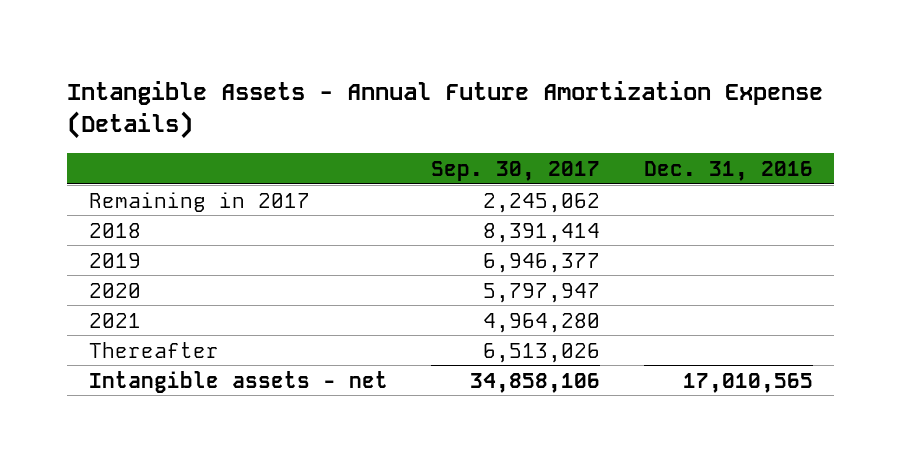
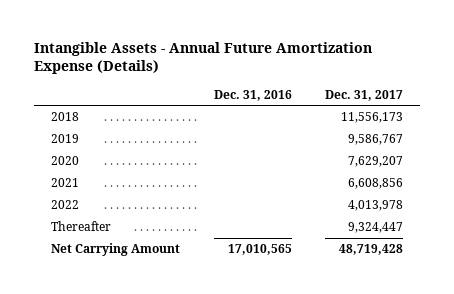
- | Sep. 30, 2017 | Dec. 31, 2016
+ | Dec. 31, 2016 | Dec. 31, 2017
- Remaining in 2017 | 2,245,062 |
+ 2022 | | 4,013,978
- Intangible assets - net | 34,858,106 | 17,010,565
+ Net Carrying Amount | 17,010,565 | 48,719,428

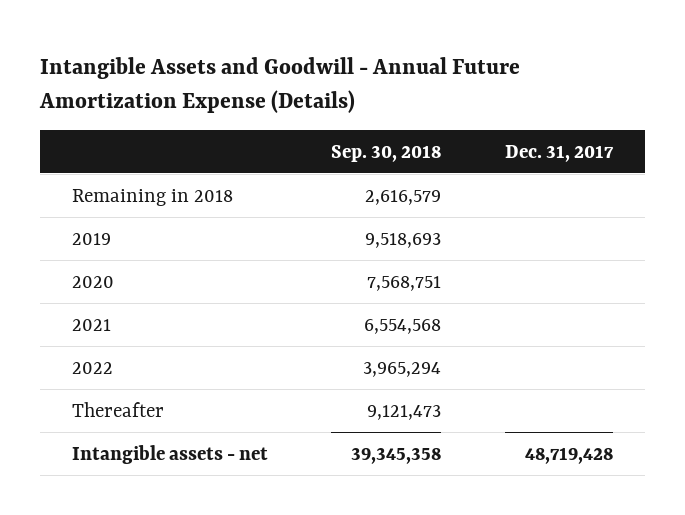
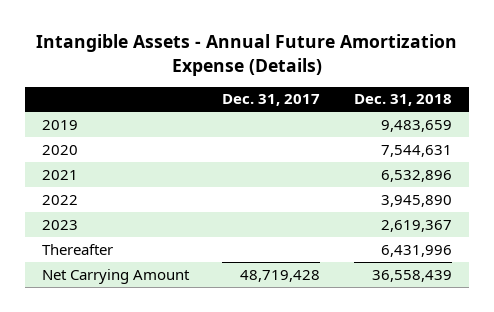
- Intangible Assets and Goodwill - Annual Future Amortization Expense (Details)
+ Intangible Assets - Annual Future Amortization Expense (Details)
- | Sep. 30, 2018 | Dec. 31, 2017
+ | Dec. 31, 2017 | Dec. 31, 2018
- Remaining in 2018 | 2,616,579 |
+ 2023 | | 2,619,367
- Intangible assets - net | 39,345,358 | 48,719,428
+ Net Carrying Amount | 48,719,428 | 36,558,439

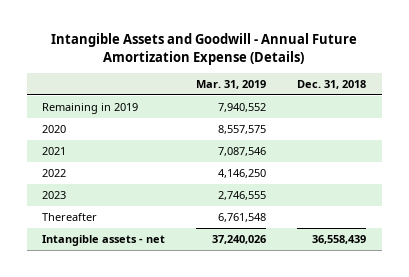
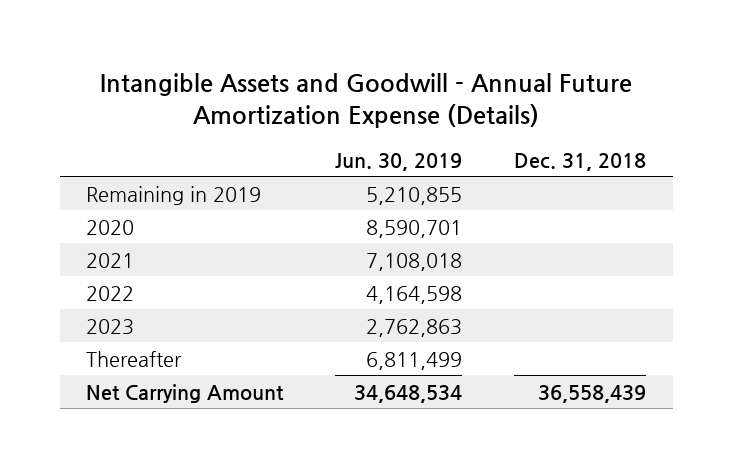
- | Mar. 31, 2019 | Dec. 31, 2018
+ | Jun. 30, 2019 | Dec. 31, 2018
- Intangible assets - net | 37,240,026 | 36,558,439
+ Net Carrying Amount | 34,648,534 | 36,558,439

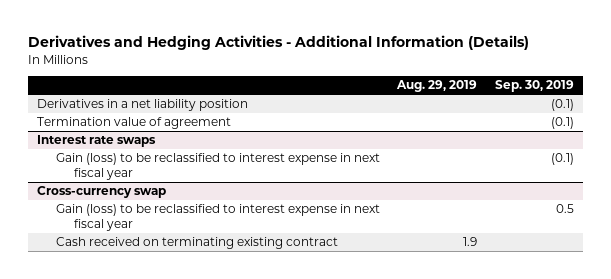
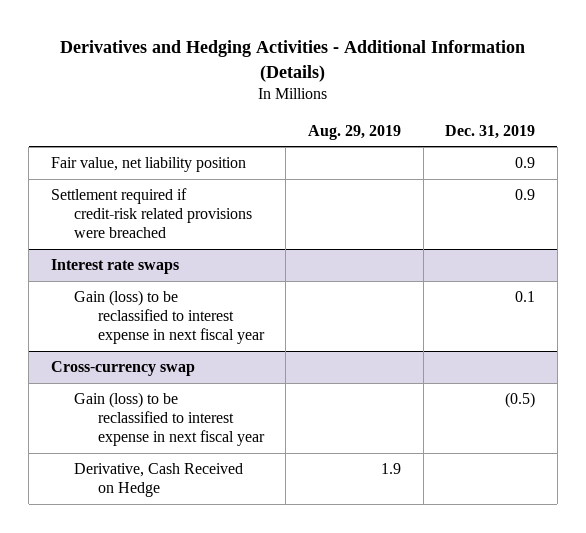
- | Aug. 29, 2019 | Sep. 30, 2019
+ | Aug. 29, 2019 | Dec. 31, 2019
- Derivatives in a net liability position | | (0.1)
- Termination value of agreement | | (0.1)
+ Fair value, net liability position | | 0.9
+ Settlement required if credit-risk related provisions were breached | | 0.9
@ Cross-currency swap
- Cash received on terminating existing contract | 1.9 |
+ Derivative, Cash Received on Hedge | 1.9 |

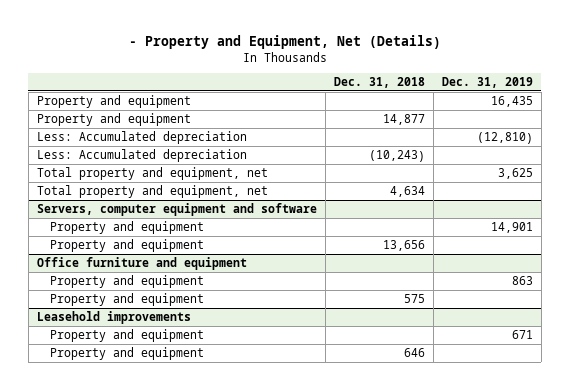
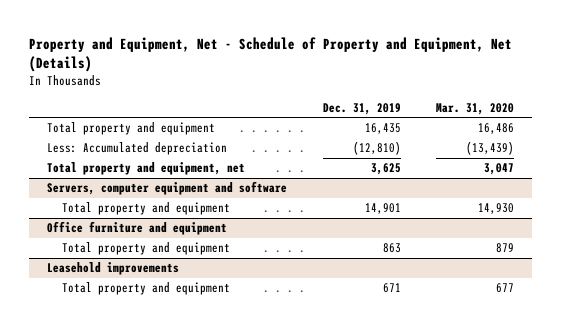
- - Property and Equipment, Net (Details)
+ Property and Equipment, Net - Schedule of Property and Equipment, Net (Details)
- | Dec. 31, 2018 | Dec. 31, 2019
+ | Dec. 31, 2019 | Mar. 31, 2020
- Property and equipment | | 16,435
- Property and equipment | 14,877 |
+ Total property and equipment | 16,435 | 16,486
- Less: Accumulated depreciation | (10,243) |
- Total property and equipment, net | 4,634 |
@ Servers, computer equipment and software
- Property and equipment | | 14,901
- Property and equipment | 13,656 |
+ Total property and equipment | 14,901 | 14,930
@ Office furniture and equipment
- Property and equipment | | 863
- Property and equipment | 575 |
+ Total property and equipment | 863 | 879
@ Leasehold improvements
- Property and equipment | | 671
- Property and equipment | 646 |
+ Total property and equipment | 671 | 677

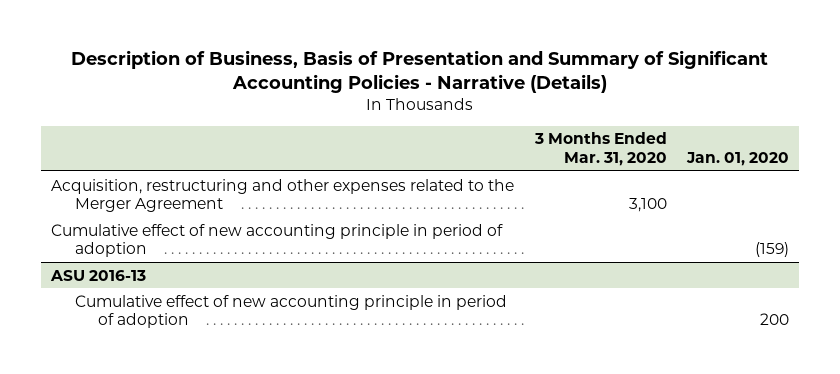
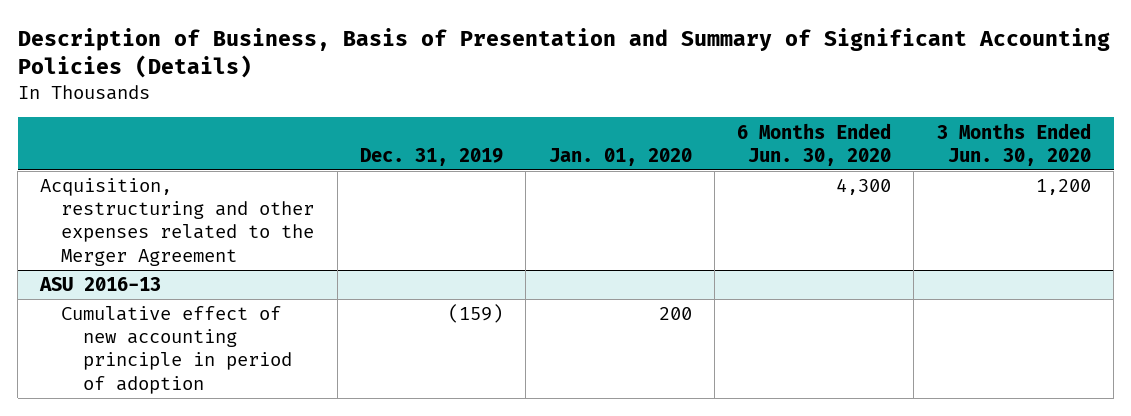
- Description of Business, Basis of Presentation and Summary of Significant Accounting Policies - Narrative (Details)
+ Description of Business, Basis of Presentation and Summary of Significant Accounting Policies (Details)
- | 3 Months Ended Mar. 31, 2020 | Jan. 01, 2020
+ | Dec. 31, 2019 | Jan. 01, 2020 | 6 Months Ended Jun. 30, 2020 | 3 Months Ended Jun. 30, 2020
- Cumulative effect of new accounting principle in period of adoption | | (159)

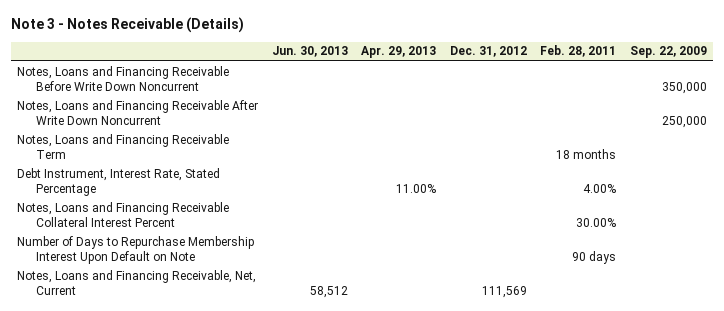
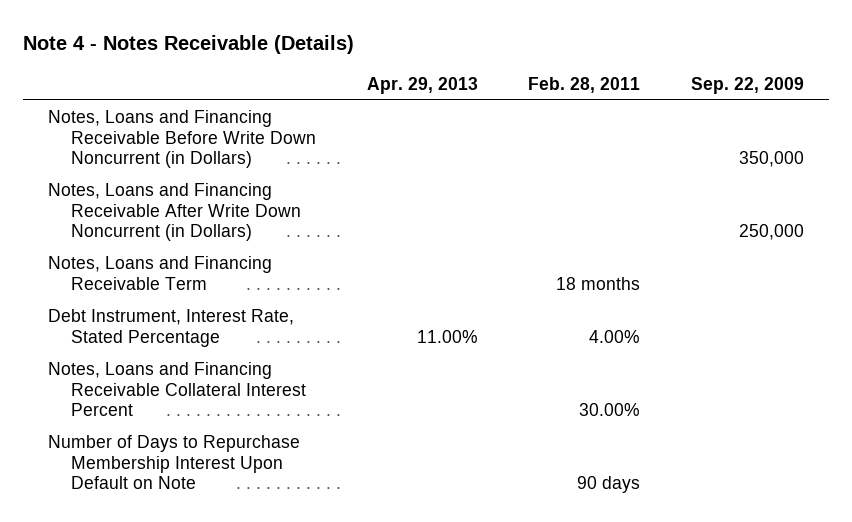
- Note 3 - Notes Receivable (Details)
+ Note 4 - Notes Receivable (Details)
- | Jun. 30, 2013 | Apr. 29, 2013 | Dec. 31, 2012 | Feb. 28, 2011 | Sep. 22, 2009
+ | Apr. 29, 2013 | Feb. 28, 2011 | Sep. 22, 2009
- Notes, Loans and Financing Receivable Before Write Down Noncurrent | | | | | 350,000
- Notes, Loans and Financing Receivable After Write Down Noncurrent | | | | | 250,000
+ Notes, Loans and Financing Receivable Before Write Down Noncurrent (in Dollars) | | | 350,000
+ Notes, Loans and Financing Receivable After Write Down Noncurrent (in Dollars) | | | 250,000
- Notes, Loans and Financing Receivable, Net, Current | 58,512 | | 111,569 | |

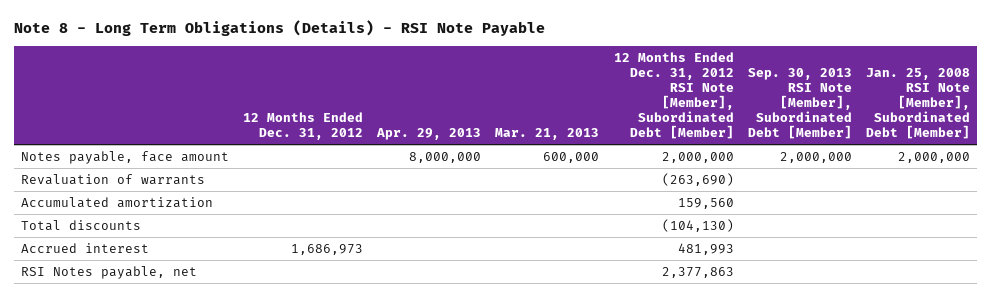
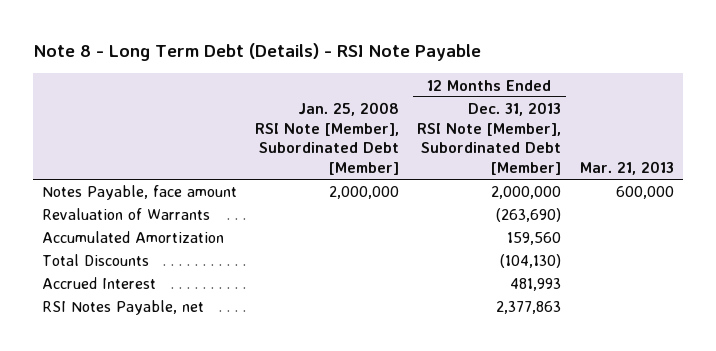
- Note 8 - Long Term Obligations (Details) - RSI Note Payable
+ Note 8 - Long Term Debt (Details) - RSI Note Payable
- | 12 Months Ended Dec. 31, 2012 | Apr. 29, 2013 | Mar. 21, 2013 | 12 Months Ended Dec. 31, 2012 RSI Note [Member], Subordinated Debt [Member] | Sep. 30, 2013 RSI Note [Member], Subordinated Debt [Member] | Jan. 25, 2008 RSI Note [Member], Subordinated Debt [Member]
+ | Jan. 25, 2008 RSI Note [Member], Subordinated Debt [Member] | 12 Months Ended Dec. 31, 2013 RSI Note [Member], Subordinated Debt [Member] | Mar. 21, 2013
- Notes payable, face amount | | 8,000,000 | 600,000 | 2,000,000 | 2,000,000 | 2,000,000
- Revaluation of warrants | | | | (263,690) | |
- Accumulated amortization | | | | 159,560 | |
- Total discounts | | | | (104,130) | |
- Accrued interest | 1,686,973 | | | 481,993 | |
- RSI Notes payable, net | | | | 2,377,863 | |
+ Notes Payable, face amount | 2,000,000 | 2,000,000 | 600,000
+ Revaluation of Warrants | | (263,690) |
+ Accumulated Amortization | | 159,560 |
+ Total Discounts | | (104,130) |
+ Accrued Interest | | 481,993 |
+ RSI Notes Payable, net | | 2,377,863 |

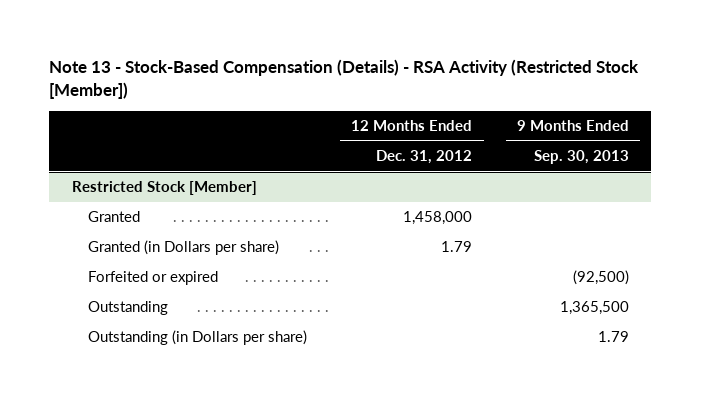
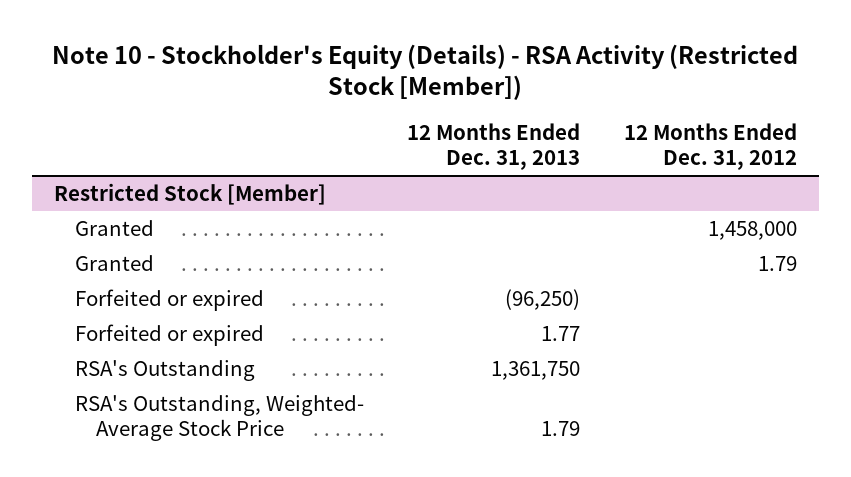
- Note 13 - Stock-Based Compensation (Details) - RSA Activity (Restricted Stock [Member])
+ Note 10 - Stockholder's Equity (Details) - RSA Activity (Restricted Stock [Member])
- | 12 Months Ended Dec. 31, 2012 | 9 Months Ended Sep. 30, 2013
+ | 12 Months Ended Dec. 31, 2013 | 12 Months Ended Dec. 31, 2012
@ Restricted Stock [Member]
- Granted (in Dollars per share) | 1.79 |
+ Granted | | 1.79
- Outstanding | | 1,365,500
- Outstanding (in Dollars per share) | | 1.79
+ Forfeited or expired | 1.77 |
+ RSA's Outstanding | 1,361,750 |
+ RSA's Outstanding, Weighted- Average Stock Price | 1.79 |

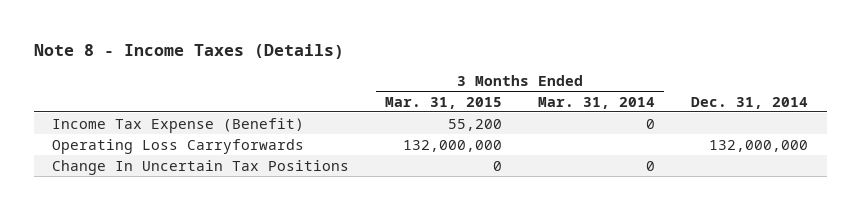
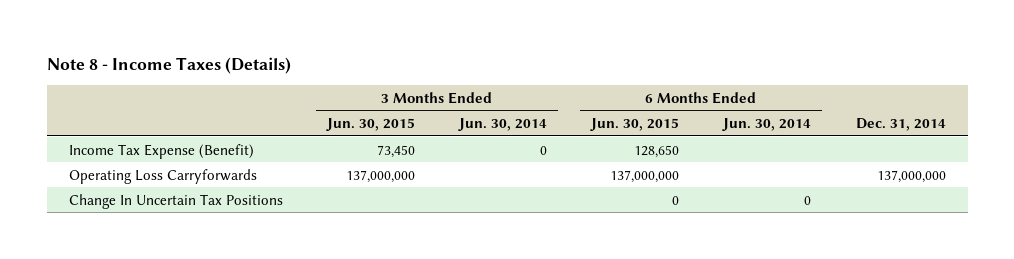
- | 3 Months Ended Mar. 31, 2015 | 3 Months Ended Mar. 31, 2014 | Dec. 31, 2014
+ | 3 Months Ended Jun. 30, 2015 | 3 Months Ended Jun. 30, 2014 | 6 Months Ended Jun. 30, 2015 | 6 Months Ended Jun. 30, 2014 | Dec. 31, 2014
- Operating Loss Carryforwards | 132,000,000 | | 132,000,000
+ Operating Loss Carryforwards | 137,000,000 | | 137,000,000 | | 137,000,000

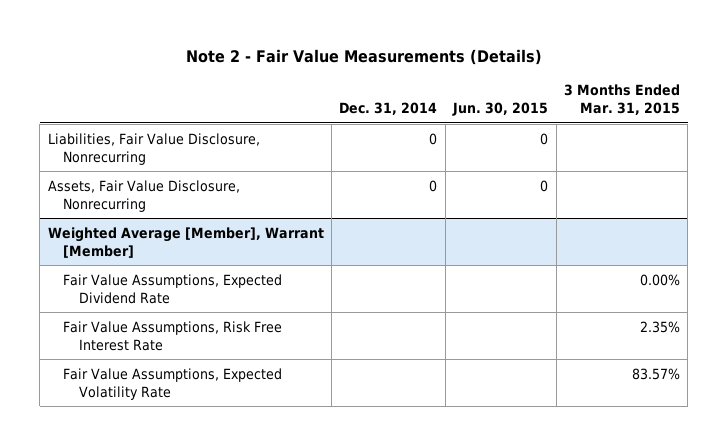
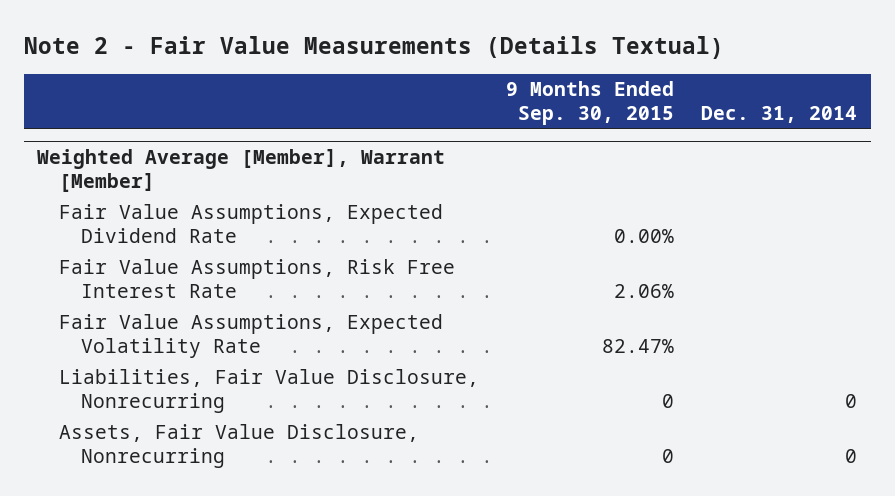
- Note 2 - Fair Value Measurements (Details)
+ Note 2 - Fair Value Measurements (Details Textual)
- | Dec. 31, 2014 | Jun. 30, 2015 | 3 Months Ended Mar. 31, 2015
+ | 9 Months Ended Sep. 30, 2015 | Dec. 31, 2014
- Liabilities, Fair Value Disclosure, Nonrecurring | 0 | 0 |
- Assets, Fair Value Disclosure, Nonrecurring | 0 | 0 |
@ Weighted Average [Member], Warrant [Member]
+ Liabilities, Fair Value Disclosure, Nonrecurring | 0 | 0
+ Assets, Fair Value Disclosure, Nonrecurring | 0 | 0

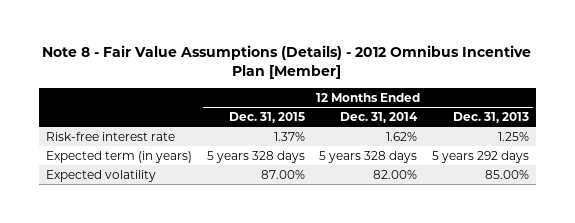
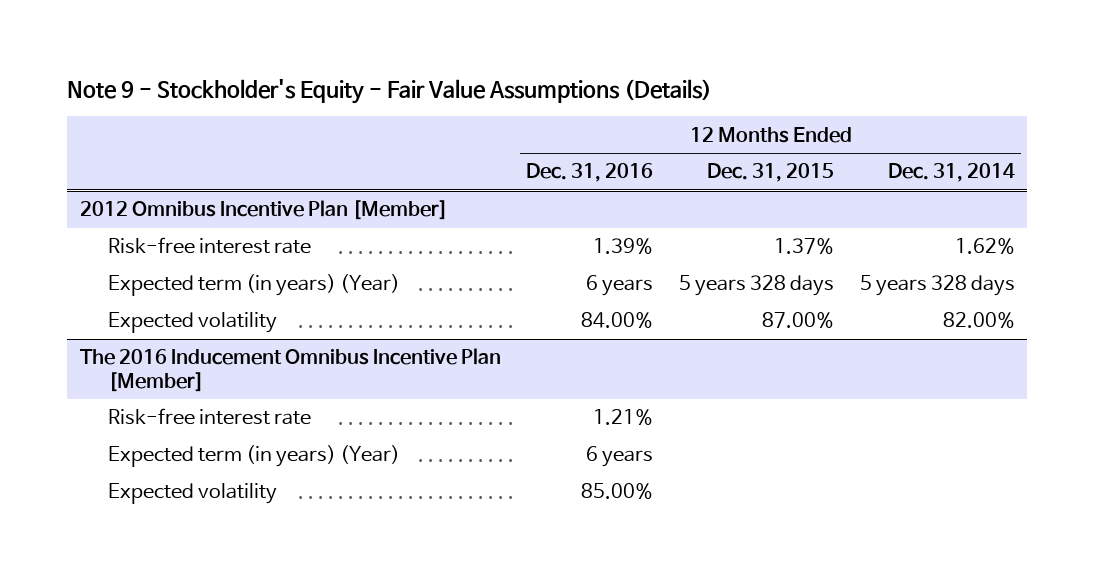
- Note 8 - Fair Value Assumptions (Details) - 2012 Omnibus Incentive Plan [Member]
+ Note 9 - Stockholder's Equity - Fair Value Assumptions (Details)
- | 12 Months Ended Dec. 31, 2015 | 12 Months Ended Dec. 31, 2014 | 12 Months Ended Dec. 31, 2013
+ | 12 Months Ended Dec. 31, 2016 | 12 Months Ended Dec. 31, 2015 | 12 Months Ended Dec. 31, 2014
+ 2012 Omnibus Incentive Plan [Member]
- Expected term (in years) | 5 years 328 days | 5 years 328 days | 5 years 292 days
+ Expected term (in years) (Year) | 6 years | 5 years 328 days | 5 years 328 days
+ The 2016 Inducement Omnibus Incentive Plan [Member]
+ Risk-free interest rate | 1.21% | |
+ Expected term (in years) (Year) | 6 years | |
+ Expected volatility | 85.00% | |

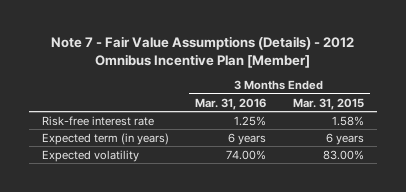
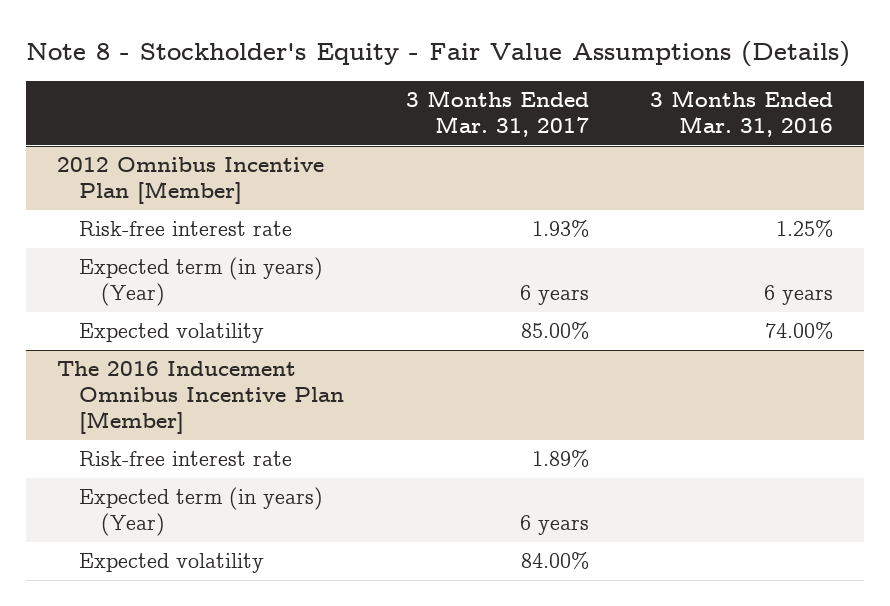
- Note 7 - Fair Value Assumptions (Details) - 2012 Omnibus Incentive Plan [Member]
+ Note 8 - Stockholder's Equity - Fair Value Assumptions (Details)
- | 3 Months Ended Mar. 31, 2016 | 3 Months Ended Mar. 31, 2015
+ | 3 Months Ended Mar. 31, 2017 | 3 Months Ended Mar. 31, 2016
+ 2012 Omnibus Incentive Plan [Member]
- Expected term (in years) | 6 years | 6 years
+ Expected term (in years) (Year) | 6 years | 6 years
+ The 2016 Inducement Omnibus Incentive Plan [Member]
+ Risk-free interest rate | 1.89% |
+ Expected term (in years) (Year) | 6 years |
+ Expected volatility | 84.00% |

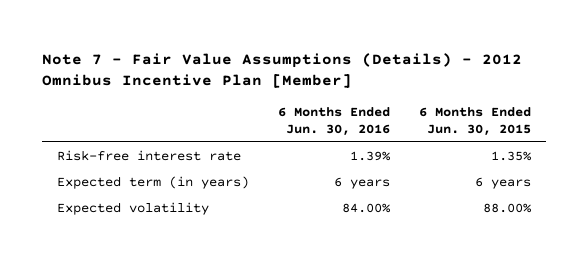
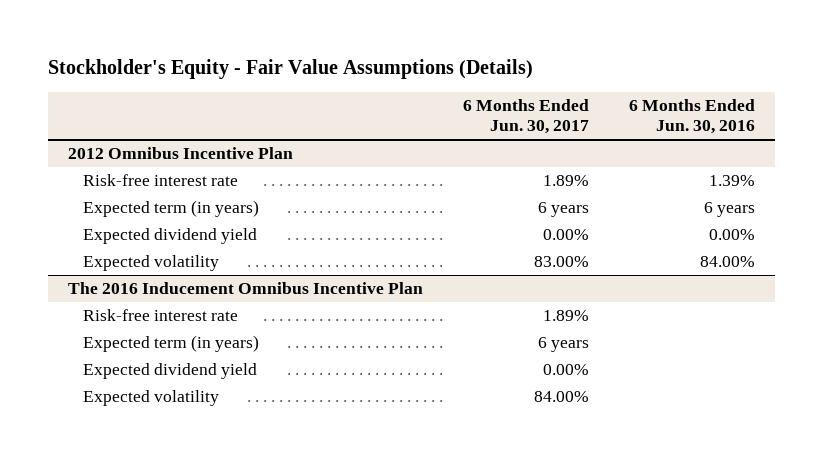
- Note 7 - Fair Value Assumptions (Details) - 2012 Omnibus Incentive Plan [Member]
+ Stockholder's Equity - Fair Value Assumptions (Details)
- | 6 Months Ended Jun. 30, 2016 | 6 Months Ended Jun. 30, 2015
+ | 6 Months Ended Jun. 30, 2017 | 6 Months Ended Jun. 30, 2016
+ 2012 Omnibus Incentive Plan
+ Expected dividend yield | 0.00% | 0.00%
+ The 2016 Inducement Omnibus Incentive Plan
+ Risk-free interest rate | 1.89% |
+ Expected term (in years) | 6 years |
+ Expected dividend yield | 0.00% |
+ Expected volatility | 84.00% |

